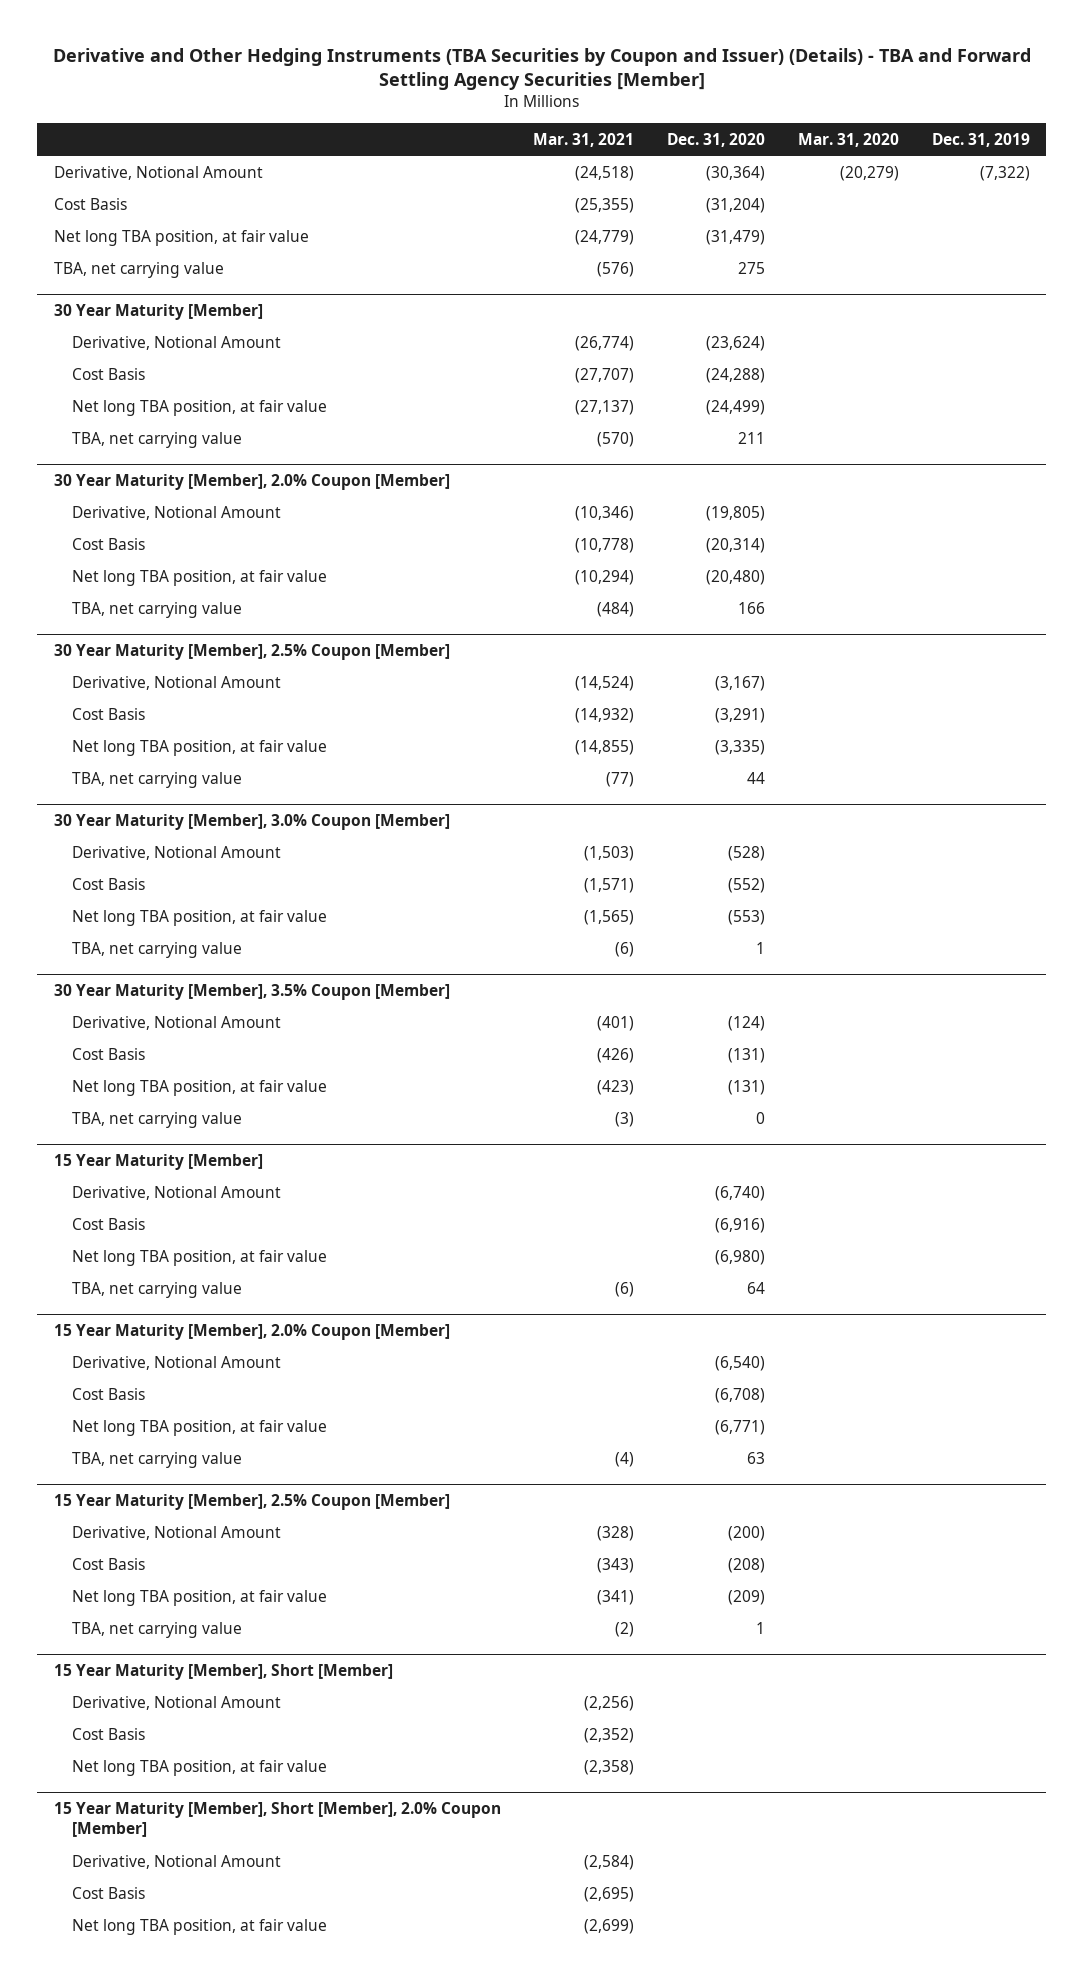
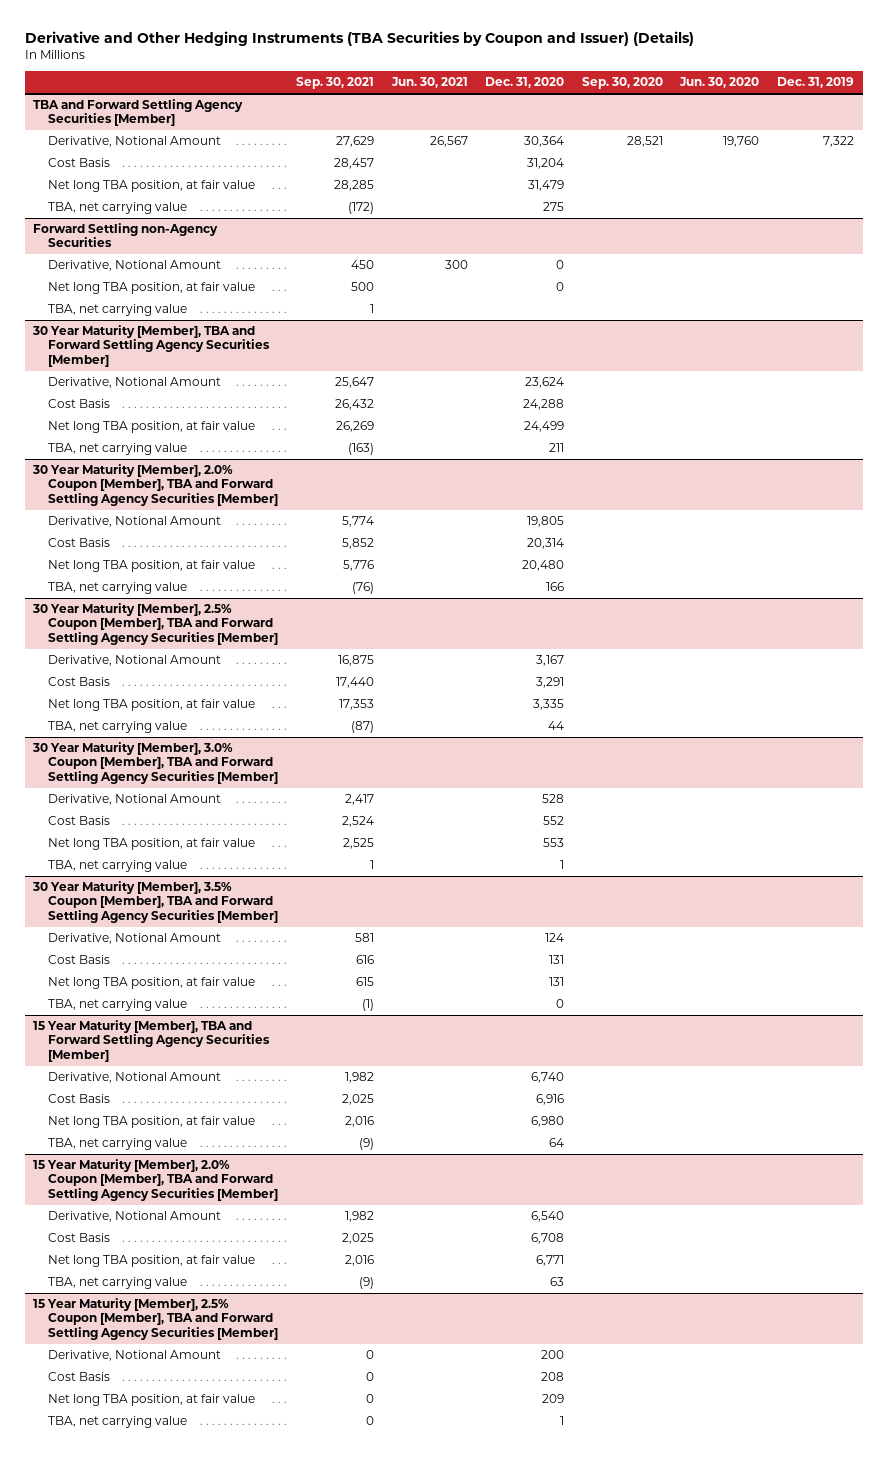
- Derivative and Other Hedging Instruments (TBA Securities by Coupon and Issuer) (Details) - TBA and Forward Settling Agency Securities [Member]
+ Derivative and Other Hedging Instruments (TBA Securities by Coupon and Issuer) (Details)
- | Mar. 31, 2021 | Dec. 31, 2020 | Mar. 31, 2020 | Dec. 31, 2019
+ | Sep. 30, 2021 | Jun. 30, 2021 | Dec. 31, 2020 | Sep. 30, 2020 | Jun. 30, 2020 | Dec. 31, 2019
- Derivative, Notional Amount | (24,518) | (30,364) | (20,279) | (7,322)
- Cost Basis | (25,355) | (31,204) | |
- Net long TBA position, at fair value | (24,779) | (31,479) | |
+ TBA and Forward Settling Agency Securities [Member]
+ Derivative, Notional Amount | 27,629 | 26,567 | 30,364 | 28,521 | 19,760 | 7,322
+ Cost Basis | 28,457 | | 31,204 | | |
+ Net long TBA position, at fair value | 28,285 | | 31,479 | | |
- 30 Year Maturity [Member]
- Derivative, Notional Amount | (26,774) | (23,624) | |
- Cost Basis | (27,707) | (24,288) | |
- Net long TBA position, at fair value | (27,137) | (24,499) | |
+ Forward Settling non-Agency Securities
+ Derivative, Notional Amount | 450 | 300 | 0 | | |
+ Net long TBA position, at fair value | 500 | | 0 | | |
+ TBA, net carrying value | 1 | | | | |
+ 30 Year Maturity [Member], TBA and Forward Settling Agency Securities [Member]
+ Derivative, Notional Amount | 25,647 | | 23,624 | | |
+ Cost Basis | 26,432 | | 24,288 | | |
+ Net long TBA position, at fair value | 26,269 | | 24,499 | | |
- 30 Year Maturity [Member], 2.0% Coupon [Member]
- Derivative, Notional Amount | (10,346) | (19,805) | |
- Cost Basis | (10,778) | (20,314) | |
- Net long TBA position, at fair value | (10,294) | (20,480) | |
+ 30 Year Maturity [Member], 2.0% Coupon [Member], TBA and Forward Settling Agency Securities [Member]
+ Derivative, Notional Amount | 5,774 | | 19,805 | | |
+ Cost Basis | 5,852 | | 20,314 | | |
+ Net long TBA position, at fair value | 5,776 | | 20,480 | | |
- 30 Year Maturity [Member], 2.5% Coupon [Member]
- Derivative, Notional Amount | (14,524) | (3,167) | |
- Cost Basis | (14,932) | (3,291) | |
- Net long TBA position, at fair value | (14,855) | (3,335) | |
+ 30 Year Maturity [Member], 2.5% Coupon [Member], TBA and Forward Settling Agency Securities [Member]
+ Derivative, Notional Amount | 16,875 | | 3,167 | | |
+ Cost Basis | 17,440 | | 3,291 | | |
+ Net long TBA position, at fair value | 17,353 | | 3,335 | | |
- 30 Year Maturity [Member], 3.0% Coupon [Member]
- Derivative, Notional Amount | (1,503) | (528) | |
- Cost Basis | (1,571) | (552) | |
- Net long TBA position, at fair value | (1,565) | (553) | |
+ 30 Year Maturity [Member], 3.0% Coupon [Member], TBA and Forward Settling Agency Securities [Member]
+ Derivative, Notional Amount | 2,417 | | 528 | | |
+ Cost Basis | 2,524 | | 552 | | |
+ Net long TBA position, at fair value | 2,525 | | 553 | | |
- 30 Year Maturity [Member], 3.5% Coupon [Member]
- Derivative, Notional Amount | (401) | (124) | |
- Cost Basis | (426) | (131) | |
- Net long TBA position, at fair value | (423) | (131) | |
+ 30 Year Maturity [Member], 3.5% Coupon [Member], TBA and Forward Settling Agency Securities [Member]
+ Derivative, Notional Amount | 581 | | 124 | | |
+ Cost Basis | 616 | | 131 | | |
+ Net long TBA position, at fair value | 615 | | 131 | | |
- 15 Year Maturity [Member]
- Derivative, Notional Amount | | (6,740) | |
- Cost Basis | | (6,916) | |
- Net long TBA position, at fair value | | (6,980) | |
+ 15 Year Maturity [Member], TBA and Forward Settling Agency Securities [Member]
+ Derivative, Notional Amount | 1,982 | | 6,740 | | |
+ Cost Basis | 2,025 | | 6,916 | | |
+ Net long TBA position, at fair value | 2,016 | | 6,980 | | |
- 15 Year Maturity [Member], 2.0% Coupon [Member]
- Derivative, Notional Amount | | (6,540) | |
- Cost Basis | | (6,708) | |
- Net long TBA position, at fair value | | (6,771) | |
+ 15 Year Maturity [Member], 2.0% Coupon [Member], TBA and Forward Settling Agency Securities [Member]
+ Derivative, Notional Amount | 1,982 | | 6,540 | | |
+ Cost Basis | 2,025 | | 6,708 | | |
+ Net long TBA position, at fair value | 2,016 | | 6,771 | | |
- 15 Year Maturity [Member], 2.5% Coupon [Member]
- Derivative, Notional Amount | (328) | (200) | |
- Cost Basis | (343) | (208) | |
- Net long TBA position, at fair value | (341) | (209) | |
+ 15 Year Maturity [Member], 2.5% Coupon [Member], TBA and Forward Settling Agency Securities [Member]
+ Derivative, Notional Amount | 0 | | 200 | | |
+ Cost Basis | 0 | | 208 | | |
+ Net long TBA position, at fair value | 0 | | 209 | | |
- 15 Year Maturity [Member], Short [Member]
- Derivative, Notional Amount | (2,256) | | |
- Cost Basis | (2,352) | | |
- Net long TBA position, at fair value | (2,358) | | |
- 15 Year Maturity [Member], Short [Member], 2.0% Coupon [Member]
- Derivative, Notional Amount | (2,584) | | |
- Cost Basis | (2,695) | | |
- Net long TBA position, at fair value | (2,699) | | |

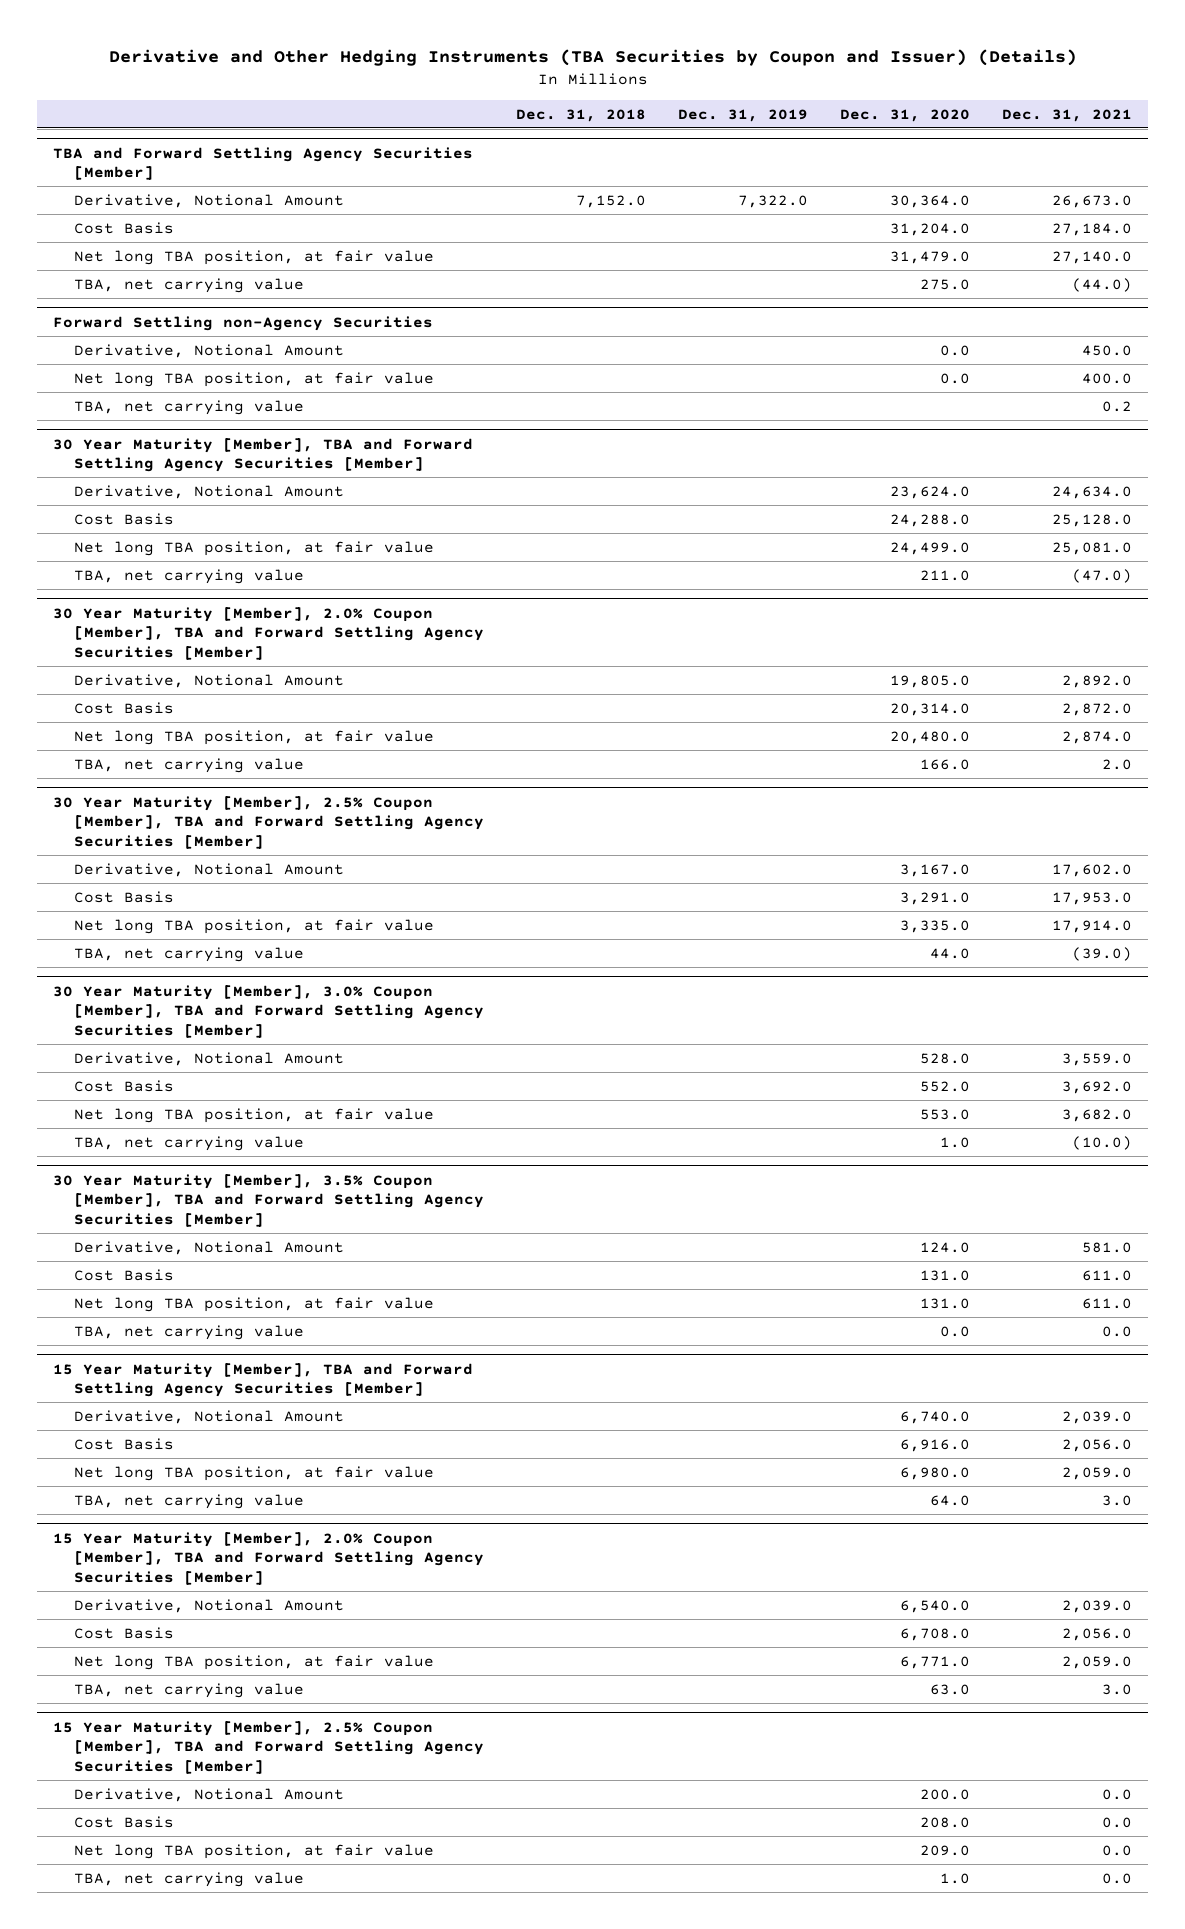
- | Sep. 30, 2021 | Jun. 30, 2021 | Dec. 31, 2020 | Sep. 30, 2020 | Jun. 30, 2020 | Dec. 31, 2019
+ | Dec. 31, 2018 | Dec. 31, 2019 | Dec. 31, 2020 | Dec. 31, 2021
@ TBA and Forward Settling Agency Securities [Member]
- Derivative, Notional Amount | 27,629 | 26,567 | 30,364 | 28,521 | 19,760 | 7,322
- Cost Basis | 28,457 | | 31,204 | | |
- Net long TBA position, at fair value | 28,285 | | 31,479 | | |
- TBA, net carrying value | (172) | | 275 | | |
+ Derivative, Notional Amount | 7,152.0 | 7,322.0 | 30,364.0 | 26,673.0
+ Cost Basis | | | 31,204.0 | 27,184.0
+ Net long TBA position, at fair value | | | 31,479.0 | 27,140.0
+ TBA, net carrying value | | | 275.0 | (44.0)
@ Forward Settling non-Agency Securities
- Derivative, Notional Amount | 450 | 300 | 0 | | |
- Net long TBA position, at fair value | 500 | | 0 | | |
+ Derivative, Notional Amount | | | 0.0 | 450.0
+ Net long TBA position, at fair value | | | 0.0 | 400.0
@ 30 Year Maturity [Member], TBA and Forward Settling Agency Securities [Member]
- Derivative, Notional Amount | 25,647 | | 23,624 | | |
- Cost Basis | 26,432 | | 24,288 | | |
- Net long TBA position, at fair value | 26,269 | | 24,499 | | |
- TBA, net carrying value | (163) | | 211 | | |
+ Derivative, Notional Amount | | | 23,624.0 | 24,634.0
+ Cost Basis | | | 24,288.0 | 25,128.0
+ Net long TBA position, at fair value | | | 24,499.0 | 25,081.0
+ TBA, net carrying value | | | 211.0 | (47.0)
@ 30 Year Maturity [Member], 2.0% Coupon [Member], TBA and Forward Settling Agency Securities [Member]
- Derivative, Notional Amount | 5,774 | | 19,805 | | |
- Cost Basis | 5,852 | | 20,314 | | |
- Net long TBA position, at fair value | 5,776 | | 20,480 | | |
- TBA, net carrying value | (76) | | 166 | | |
+ Derivative, Notional Amount | | | 19,805.0 | 2,892.0
+ Cost Basis | | | 20,314.0 | 2,872.0
+ Net long TBA position, at fair value | | | 20,480.0 | 2,874.0
+ TBA, net carrying value | | | 166.0 | 2.0
@ 30 Year Maturity [Member], 2.5% Coupon [Member], TBA and Forward Settling Agency Securities [Member]
- Derivative, Notional Amount | 16,875 | | 3,167 | | |
- Cost Basis | 17,440 | | 3,291 | | |
- Net long TBA position, at fair value | 17,353 | | 3,335 | | |
- TBA, net carrying value | (87) | | 44 | | |
+ Derivative, Notional Amount | | | 3,167.0 | 17,602.0
+ Cost Basis | | | 3,291.0 | 17,953.0
+ Net long TBA position, at fair value | | | 3,335.0 | 17,914.0
+ TBA, net carrying value | | | 44.0 | (39.0)
@ 30 Year Maturity [Member], 3.0% Coupon [Member], TBA and Forward Settling Agency Securities [Member]
- Derivative, Notional Amount | 2,417 | | 528 | | |
- Cost Basis | 2,524 | | 552 | | |
- Net long TBA position, at fair value | 2,525 | | 553 | | |
- TBA, net carrying value | 1 | | 1 | | |
+ Derivative, Notional Amount | | | 528.0 | 3,559.0
+ Cost Basis | | | 552.0 | 3,692.0
+ Net long TBA position, at fair value | | | 553.0 | 3,682.0
+ TBA, net carrying value | | | 1.0 | (10.0)
@ 30 Year Maturity [Member], 3.5% Coupon [Member], TBA and Forward Settling Agency Securities [Member]
- Derivative, Notional Amount | 581 | | 124 | | |
- Cost Basis | 616 | | 131 | | |
- Net long TBA position, at fair value | 615 | | 131 | | |
- TBA, net carrying value | (1) | | 0 | | |
+ Derivative, Notional Amount | | | 124.0 | 581.0
+ Cost Basis | | | 131.0 | 611.0
+ Net long TBA position, at fair value | | | 131.0 | 611.0
+ TBA, net carrying value | | | 0.0 | 0.0
@ 15 Year Maturity [Member], TBA and Forward Settling Agency Securities [Member]
- Derivative, Notional Amount | 1,982 | | 6,740 | | |
- Cost Basis | 2,025 | | 6,916 | | |
- Net long TBA position, at fair value | 2,016 | | 6,980 | | |
- TBA, net carrying value | (9) | | 64 | | |
+ Derivative, Notional Amount | | | 6,740.0 | 2,039.0
+ Cost Basis | | | 6,916.0 | 2,056.0
+ Net long TBA position, at fair value | | | 6,980.0 | 2,059.0
+ TBA, net carrying value | | | 64.0 | 3.0
@ 15 Year Maturity [Member], 2.0% Coupon [Member], TBA and Forward Settling Agency Securities [Member]
- Derivative, Notional Amount | 1,982 | | 6,540 | | |
- Cost Basis | 2,025 | | 6,708 | | |
- Net long TBA position, at fair value | 2,016 | | 6,771 | | |
- TBA, net carrying value | (9) | | 63 | | |
+ Derivative, Notional Amount | | | 6,540.0 | 2,039.0
+ Cost Basis | | | 6,708.0 | 2,056.0
+ Net long TBA position, at fair value | | | 6,771.0 | 2,059.0
+ TBA, net carrying value | | | 63.0 | 3.0
@ 15 Year Maturity [Member], 2.5% Coupon [Member], TBA and Forward Settling Agency Securities [Member]
- Derivative, Notional Amount | 0 | | 200 | | |
- Cost Basis | 0 | | 208 | | |
- Net long TBA position, at fair value | 0 | | 209 | | |
- TBA, net carrying value | 0 | | 1 | | |
+ Derivative, Notional Amount | | | 200.0 | 0.0
+ Cost Basis | | | 208.0 | 0.0
+ Net long TBA position, at fair value | | | 209.0 | 0.0
+ TBA, net carrying value | | | 1.0 | 0.0

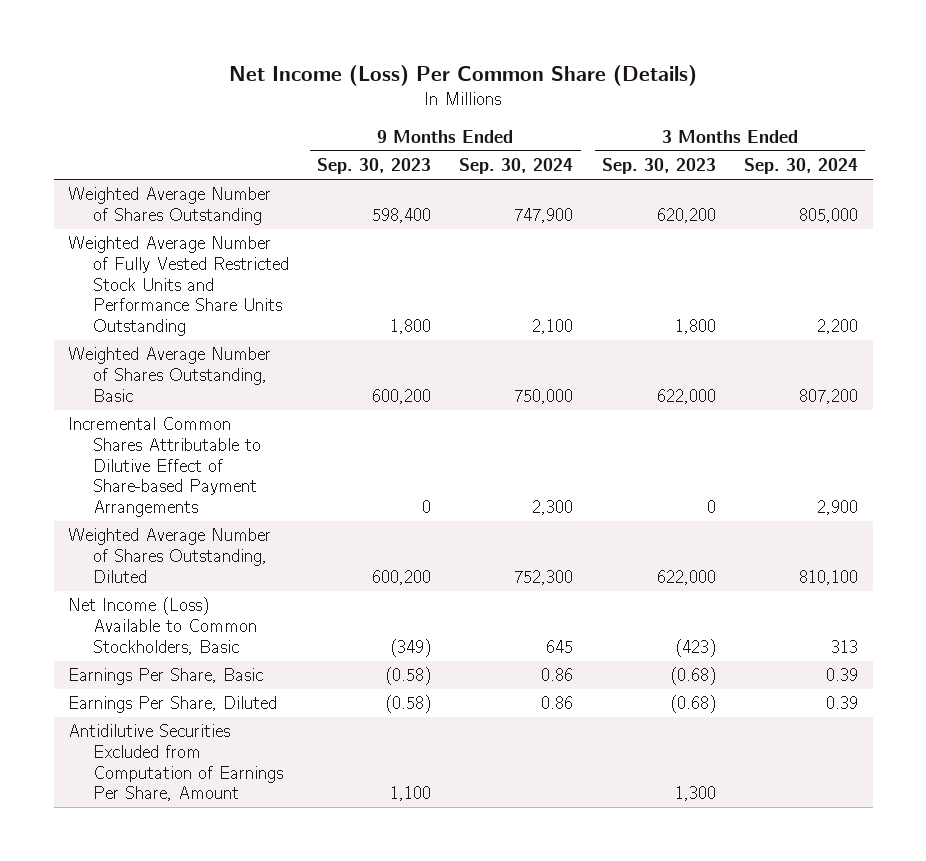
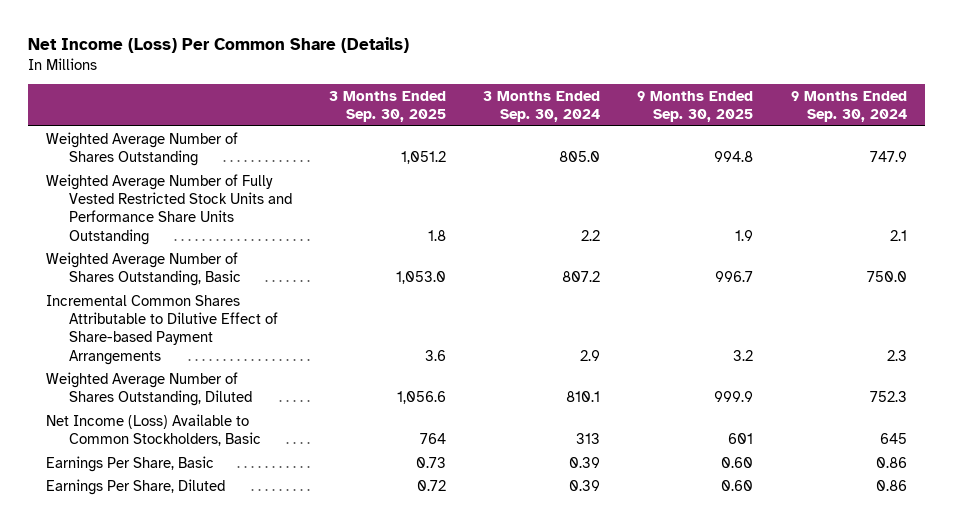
- | 9 Months Ended Sep. 30, 2023 | 9 Months Ended Sep. 30, 2024 | 3 Months Ended Sep. 30, 2023 | 3 Months Ended Sep. 30, 2024
+ | 3 Months Ended Sep. 30, 2025 | 3 Months Ended Sep. 30, 2024 | 9 Months Ended Sep. 30, 2025 | 9 Months Ended Sep. 30, 2024
- Weighted Average Number of Shares Outstanding | 598,400 | 747,900 | 620,200 | 805,000
- Weighted Average Number of Fully Vested Restricted Stock Units and Performance Share Units Outstanding | 1,800 | 2,100 | 1,800 | 2,200
- Weighted Average Number of Shares Outstanding, Basic | 600,200 | 750,000 | 622,000 | 807,200
- Incremental Common Shares Attributable to Dilutive Effect of Share-based Payment Arrangements | 0 | 2,300 | 0 | 2,900
- Weighted Average Number of Shares Outstanding, Diluted | 600,200 | 752,300 | 622,000 | 810,100
+ Weighted Average Number of Shares Outstanding | 1,051.2 | 805.0 | 994.8 | 747.9
+ Weighted Average Number of Fully Vested Restricted Stock Units and Performance Share Units Outstanding | 1.8 | 2.2 | 1.9 | 2.1
+ Weighted Average Number of Shares Outstanding, Basic | 1,053.0 | 807.2 | 996.7 | 750.0
+ Incremental Common Shares Attributable to Dilutive Effect of Share-based Payment Arrangements | 3.6 | 2.9 | 3.2 | 2.3
+ Weighted Average Number of Shares Outstanding, Diluted | 1,056.6 | 810.1 | 999.9 | 752.3
- Antidilutive Securities Excluded from Computation of Earnings Per Share, Amount | 1,100 | | 1,300 |

